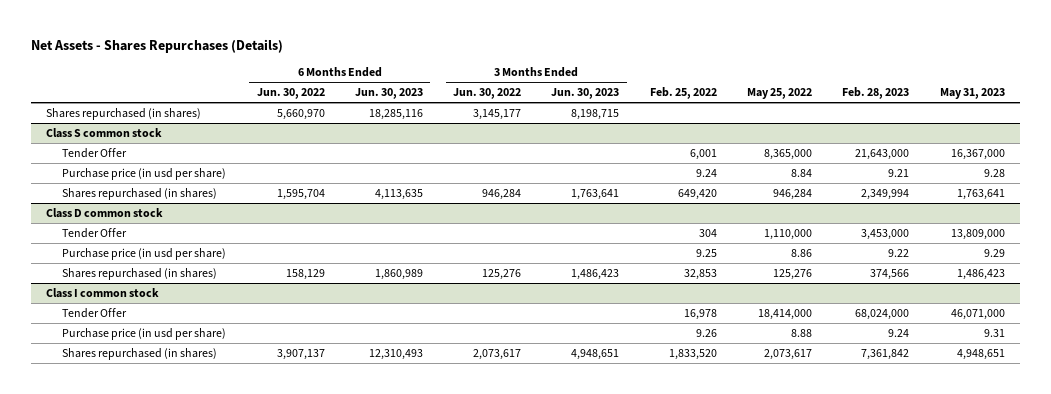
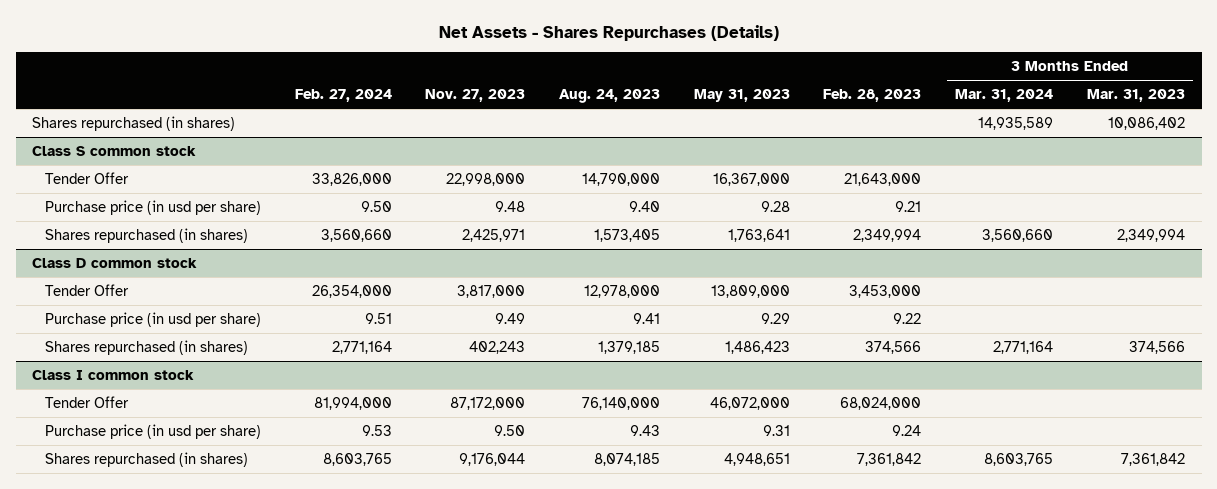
- | 6 Months Ended Jun. 30, 2022 | 6 Months Ended Jun. 30, 2023 | 3 Months Ended Jun. 30, 2022 | 3 Months Ended Jun. 30, 2023 | Feb. 25, 2022 | May 25, 2022 | Feb. 28, 2023 | May 31, 2023
+ | Feb. 27, 2024 | Nov. 27, 2023 | Aug. 24, 2023 | May 31, 2023 | Feb. 28, 2023 | 3 Months Ended Mar. 31, 2024 | 3 Months Ended Mar. 31, 2023
@ Class I common stock
- Tender Offer | | | | | 16,978 | 18,414,000 | 68,024,000 | 46,071,000
+ Tender Offer | 81,994,000 | 87,172,000 | 76,140,000 | 46,072,000 | 68,024,000 | |

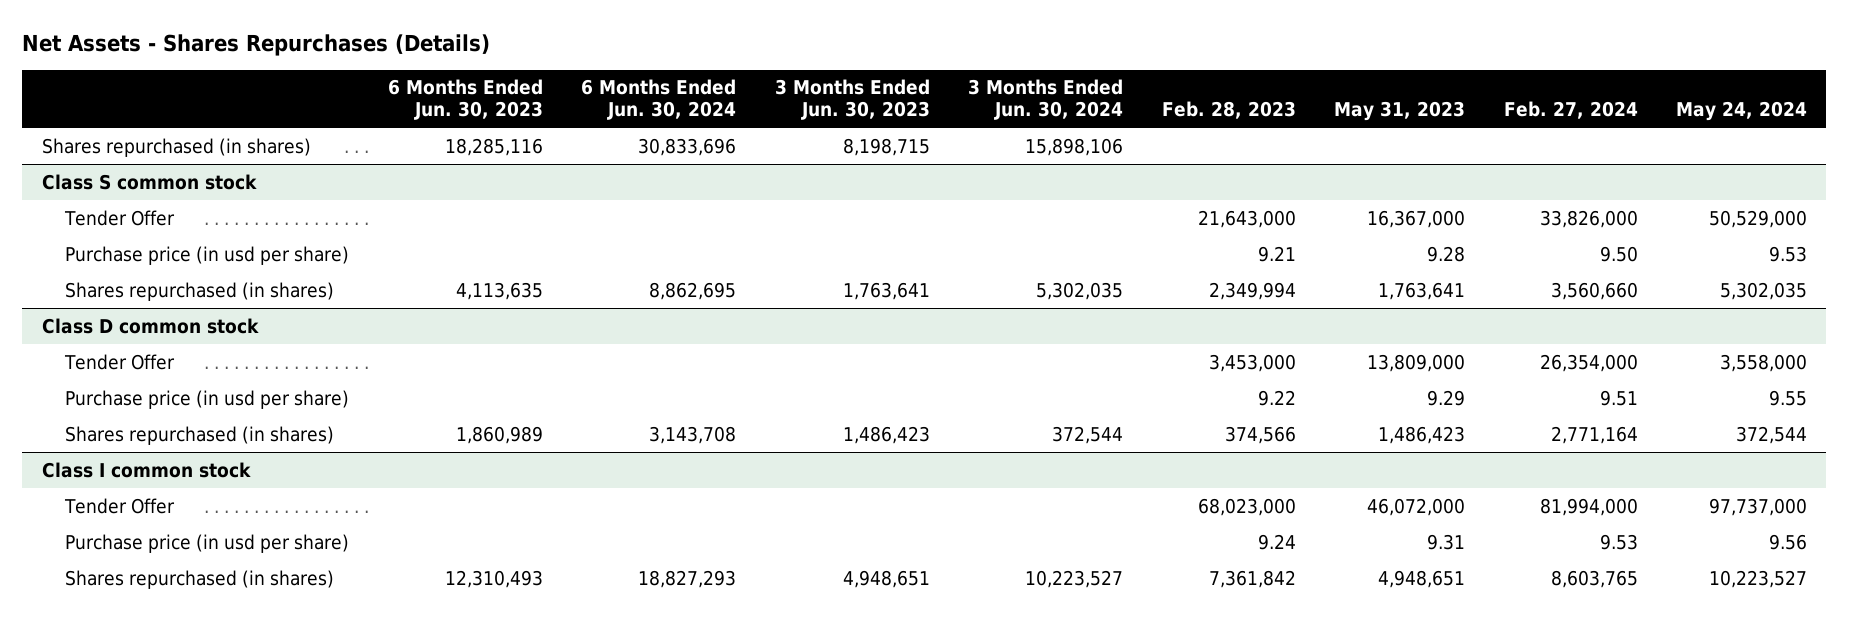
- | Feb. 27, 2024 | Nov. 27, 2023 | Aug. 24, 2023 | May 31, 2023 | Feb. 28, 2023 | 3 Months Ended Mar. 31, 2024 | 3 Months Ended Mar. 31, 2023
+ | 6 Months Ended Jun. 30, 2023 | 6 Months Ended Jun. 30, 2024 | 3 Months Ended Jun. 30, 2023 | 3 Months Ended Jun. 30, 2024 | Feb. 28, 2023 | May 31, 2023 | Feb. 27, 2024 | May 24, 2024
@ Class I common stock
- Tender Offer | 81,994,000 | 87,172,000 | 76,140,000 | 46,072,000 | 68,024,000 | |
+ Tender Offer | | | | | 68,023,000 | 46,072,000 | 81,994,000 | 97,737,000

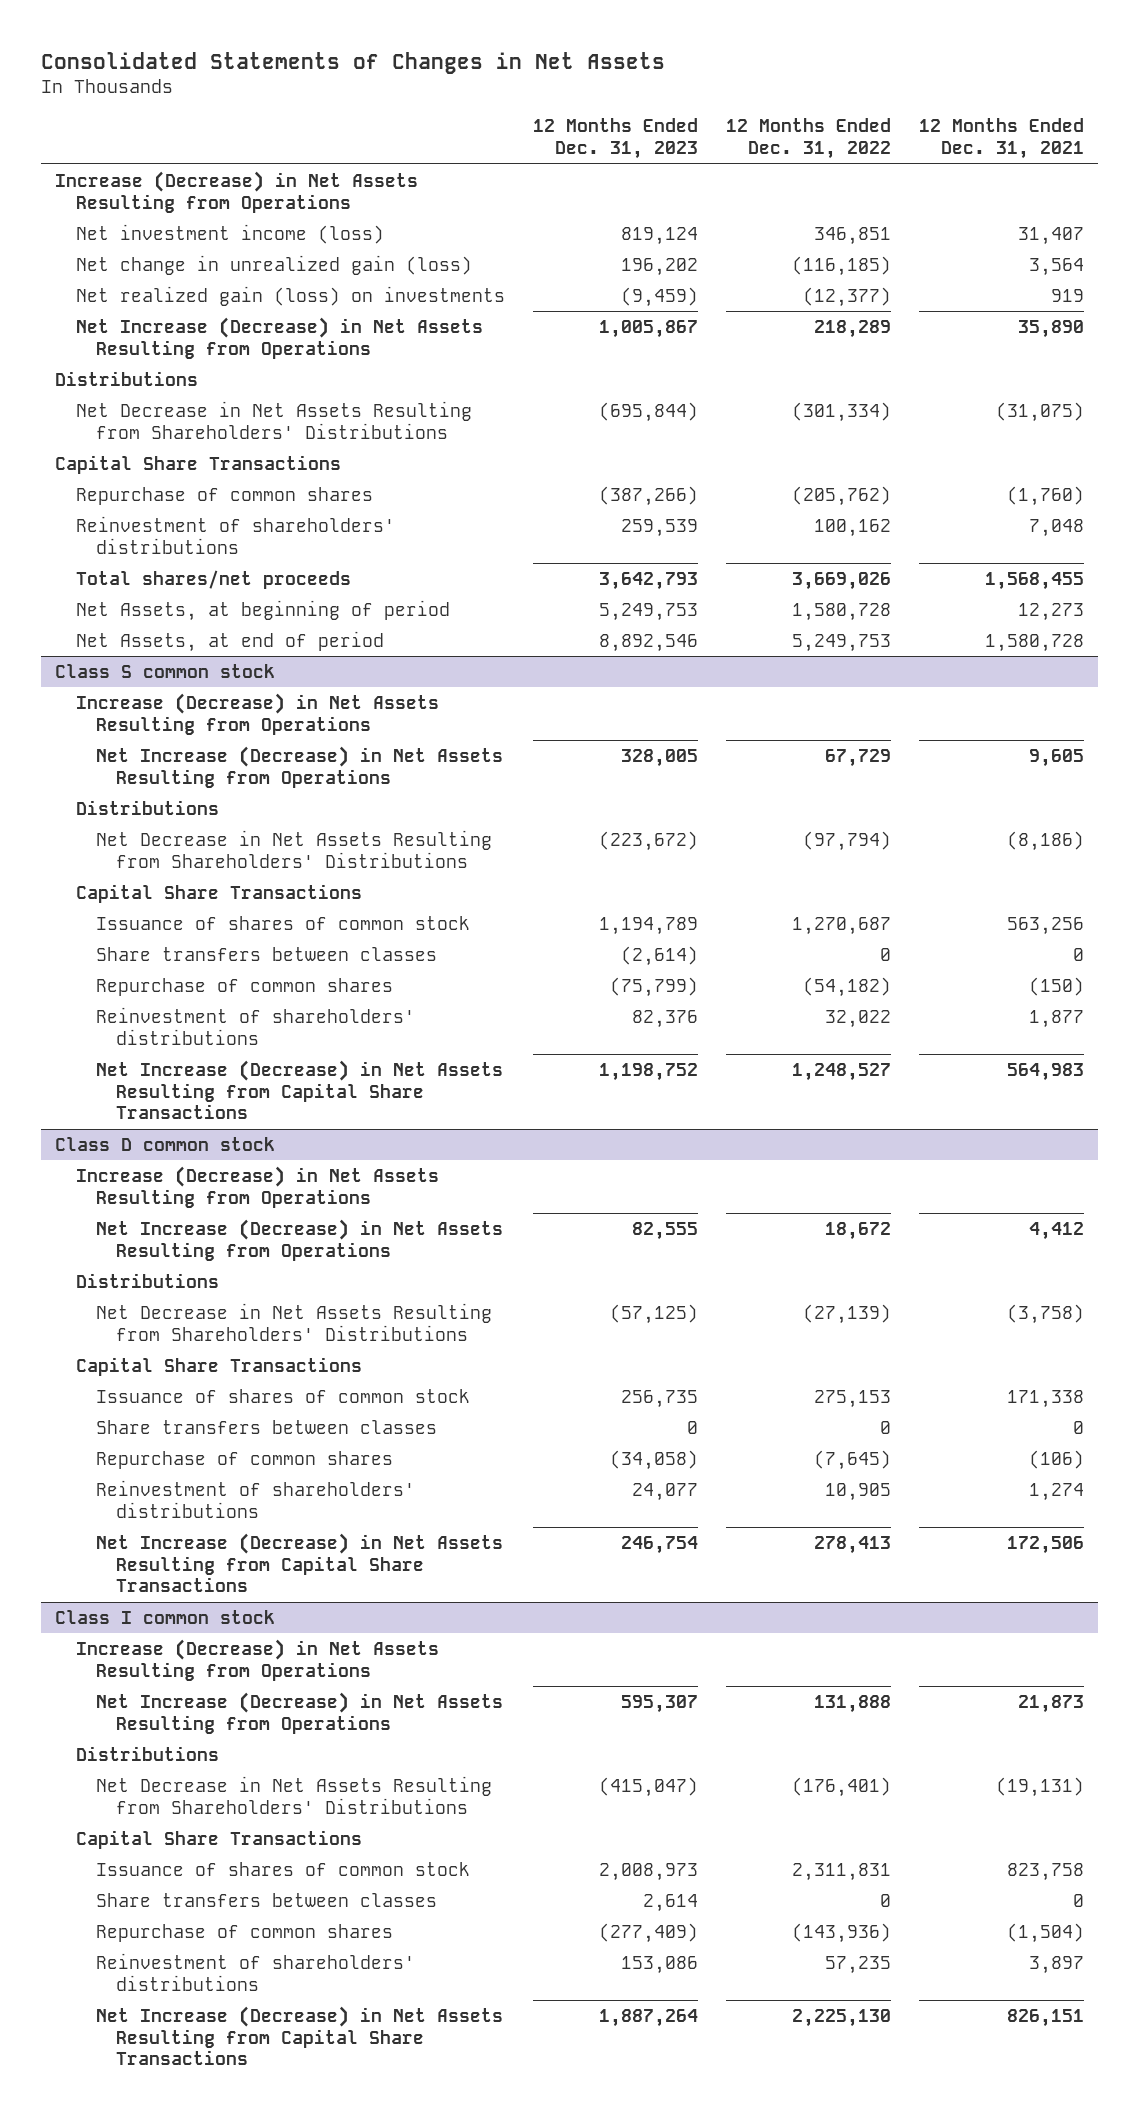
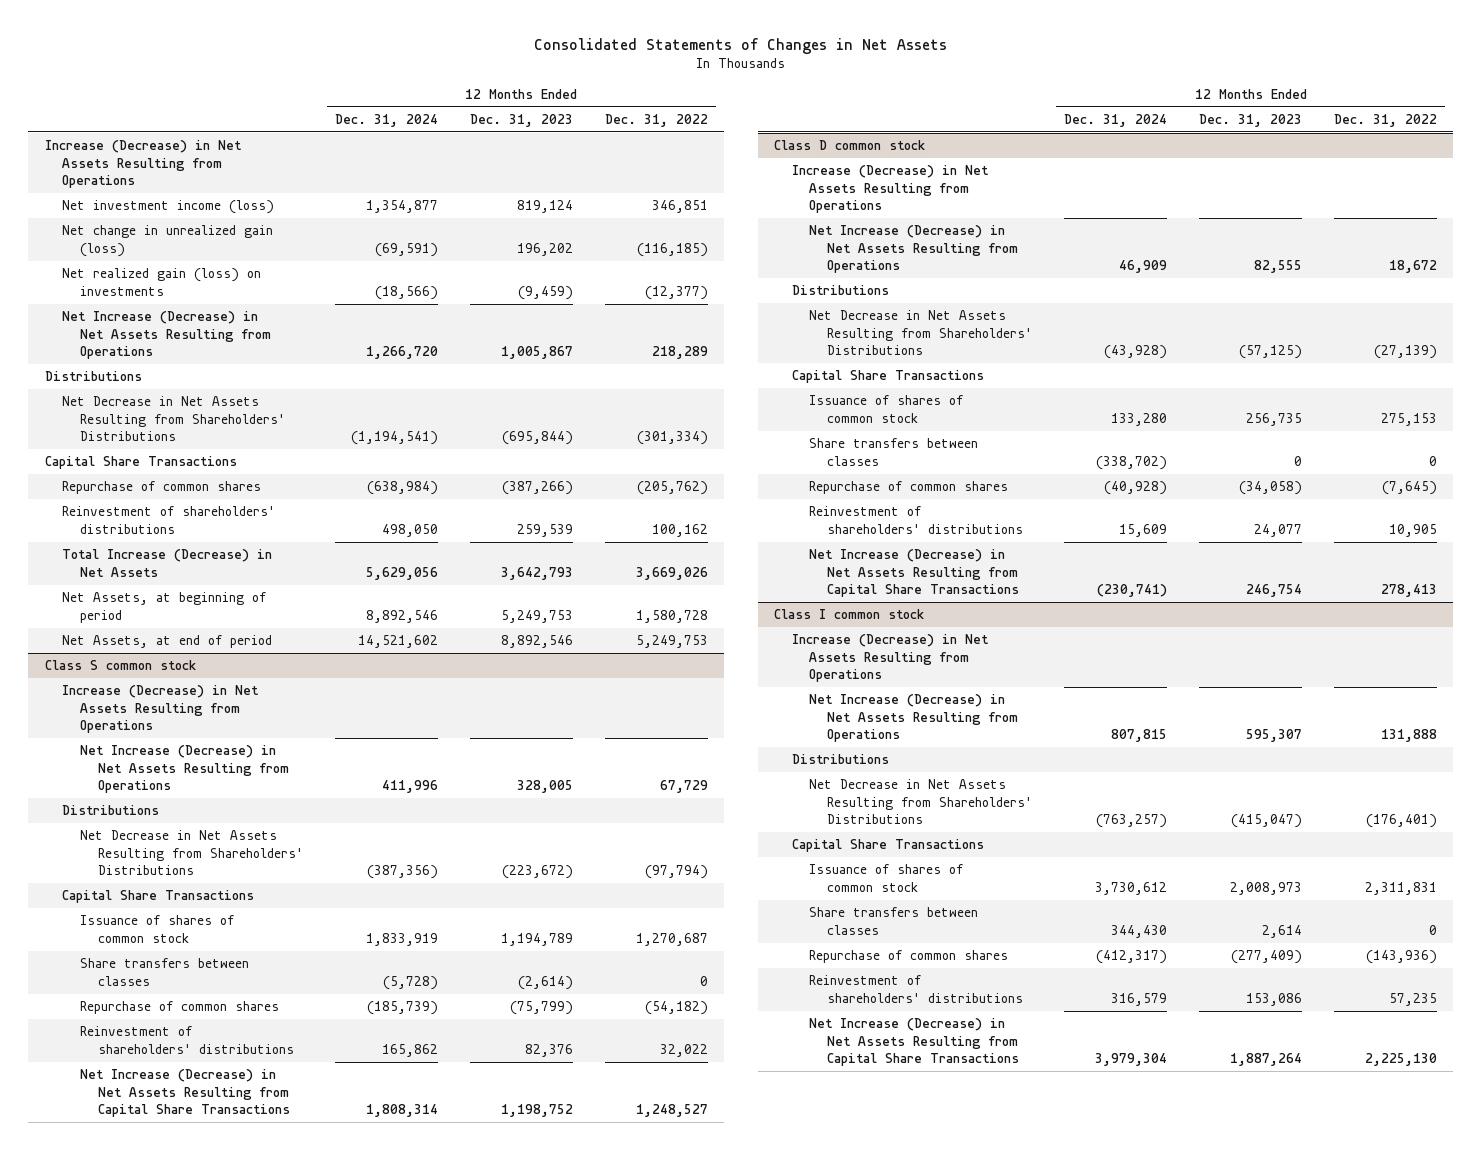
- | 12 Months Ended Dec. 31, 2023 | 12 Months Ended Dec. 31, 2022 | 12 Months Ended Dec. 31, 2021
+ | 12 Months Ended Dec. 31, 2024 | 12 Months Ended Dec. 31, 2023 | 12 Months Ended Dec. 31, 2022
- Total shares/net proceeds | 3,642,793 | 3,669,026 | 1,568,455
+ Total Increase (Decrease) in Net Assets | 5,629,056 | 3,642,793 | 3,669,026

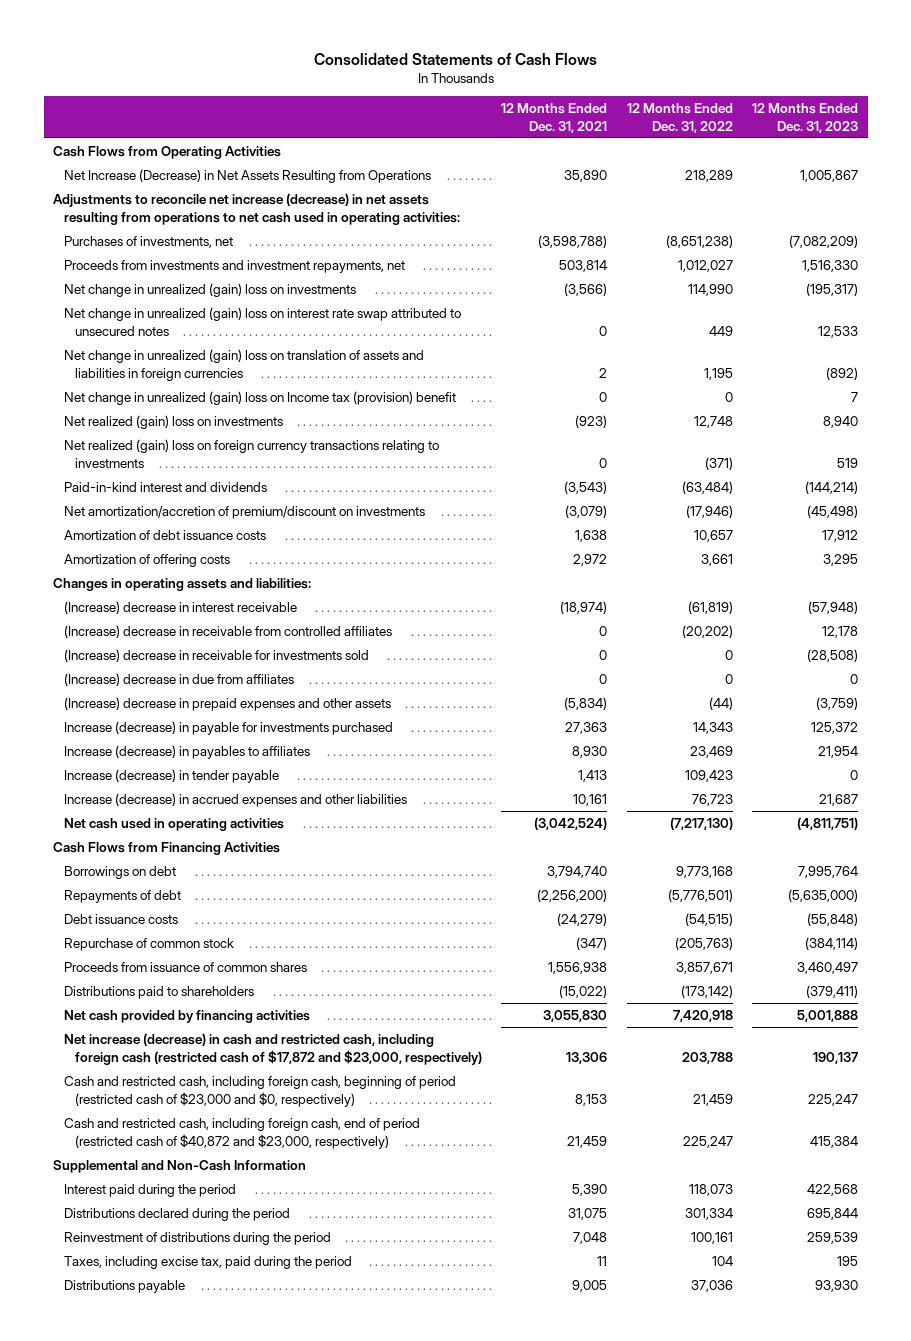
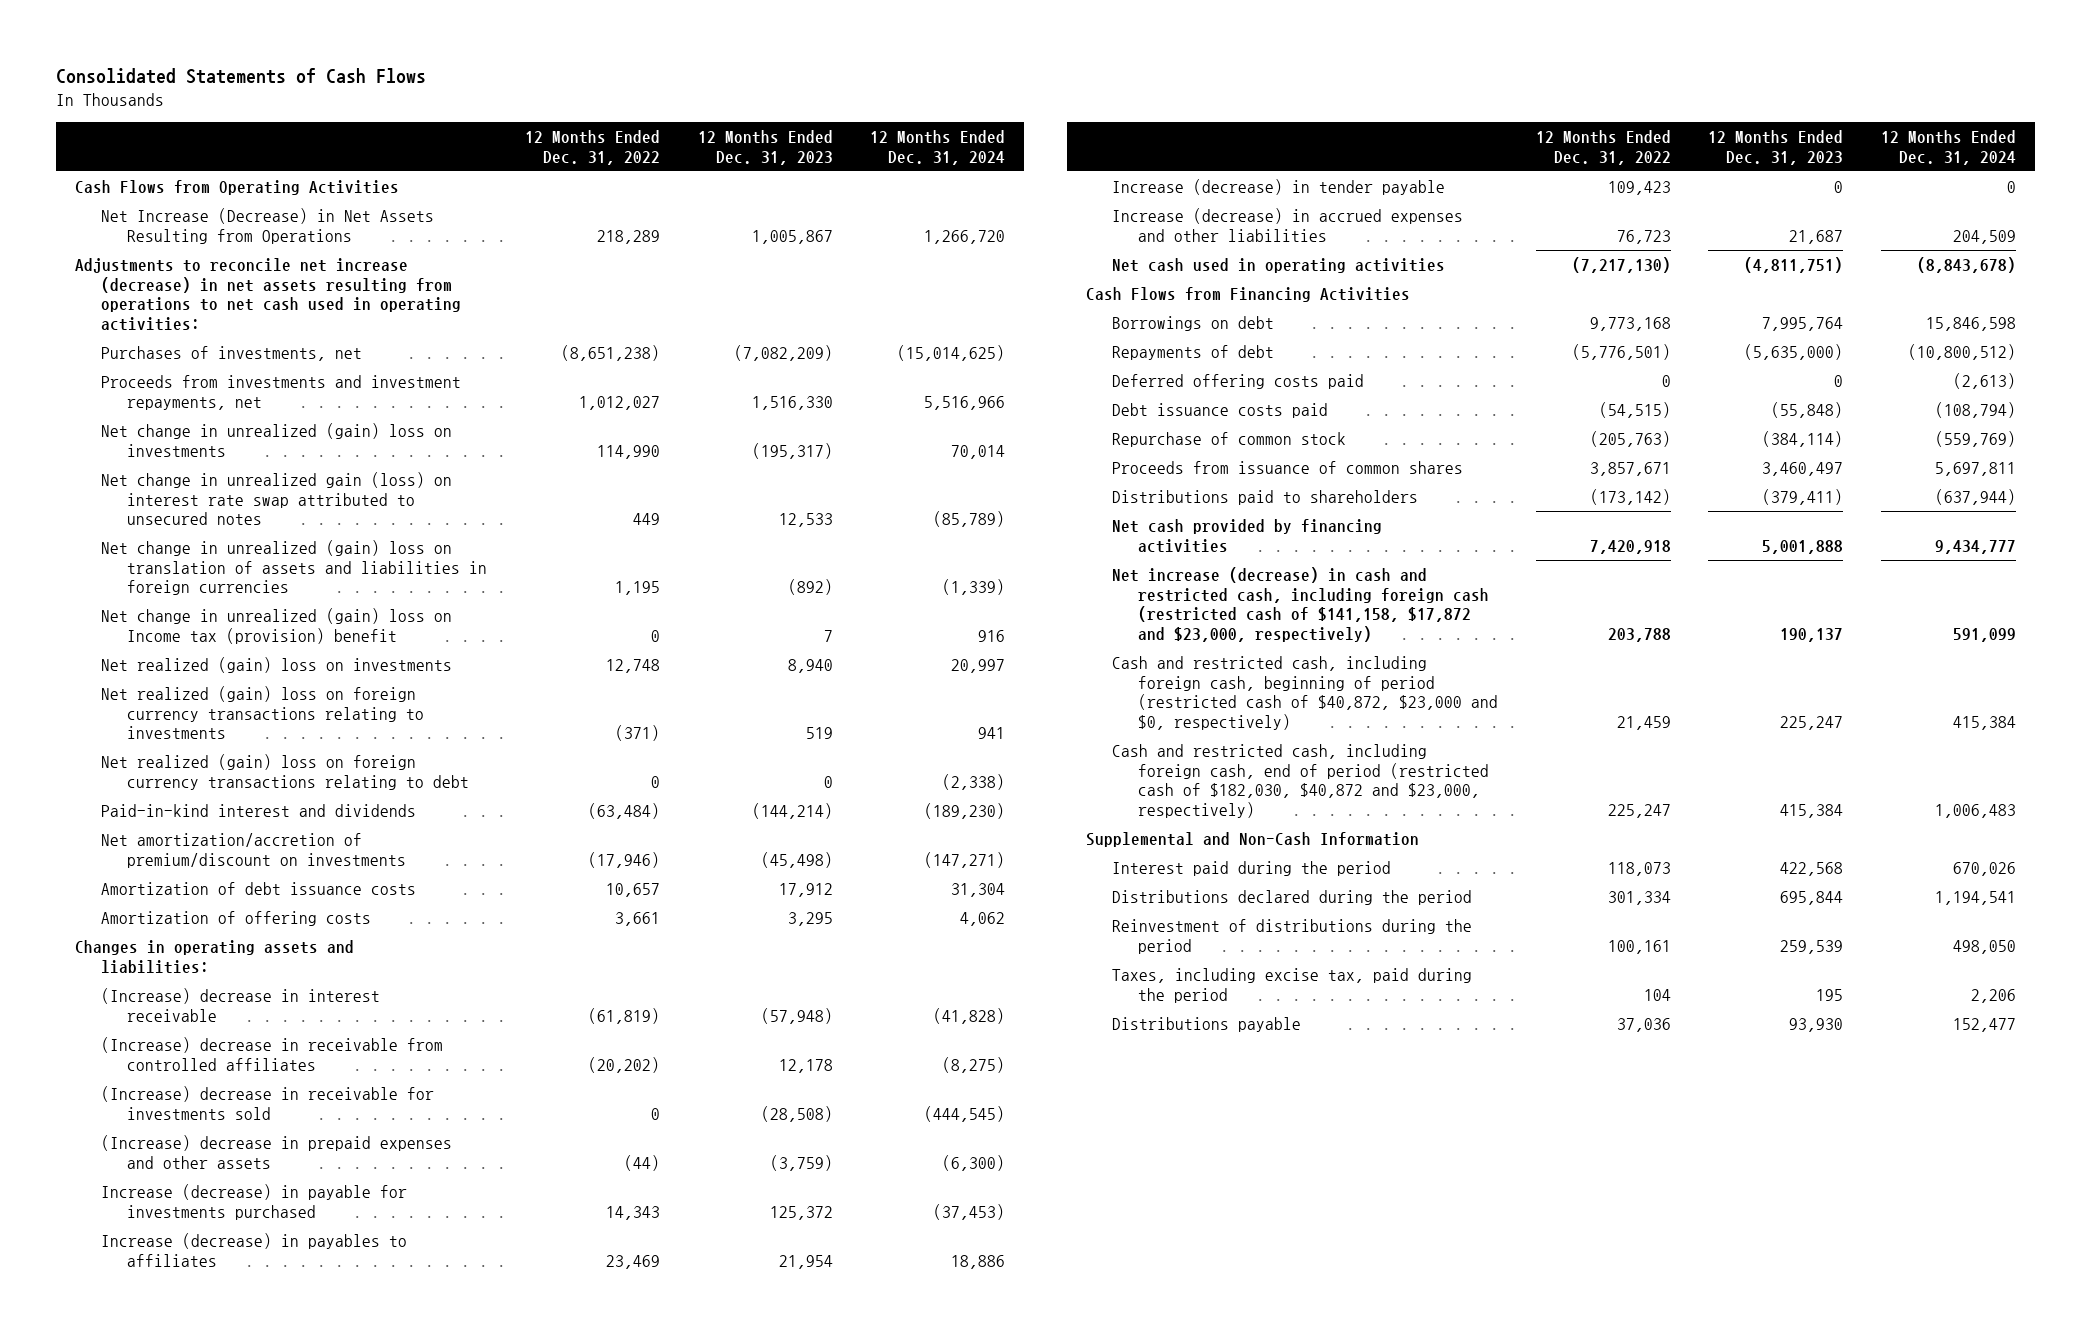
- | 12 Months Ended Dec. 31, 2021 | 12 Months Ended Dec. 31, 2022 | 12 Months Ended Dec. 31, 2023
+ | 12 Months Ended Dec. 31, 2022 | 12 Months Ended Dec. 31, 2023 | 12 Months Ended Dec. 31, 2024
- Net change in unrealized (gain) loss on interest rate swap attributed to unsecured notes | 0 | 449 | 12,533
+ Net change in unrealized gain (loss) on interest rate swap attributed to unsecured notes | 449 | 12,533 | (85,789)
+ Net realized (gain) loss on foreign currency transactions relating to debt | 0 | 0 | (2,338)
- (Increase) decrease in due from affiliates | 0 | 0 | 0
- Debt issuance costs | (24,279) | (54,515) | (55,848)
+ Deferred offering costs paid | 0 | 0 | (2,613)
+ Debt issuance costs paid | (54,515) | (55,848) | (108,794)
- Net increase (decrease) in cash and restricted cash, including foreign cash (restricted cash of $17,872 and $23,000, respectively) | 13,306 | 203,788 | 190,137
- Cash and restricted cash, including foreign cash, beginning of period (restricted cash of $23,000 and $0, respectively) | 8,153 | 21,459 | 225,247
- Cash and restricted cash, including foreign cash, end of period (restricted cash of $40,872 and $23,000, respectively) | 21,459 | 225,247 | 415,384
+ Net increase (decrease) in cash and restricted cash, including foreign cash (restricted cash of $141,158, $17,872 and $23,000, respectively) | 203,788 | 190,137 | 591,099
+ Cash and restricted cash, including foreign cash, beginning of period (restricted cash of $40,872, $23,000 and $0, respectively) | 21,459 | 225,247 | 415,384
+ Cash and restricted cash, including foreign cash, end of period (restricted cash of $182,030, $40,872 and $23,000, respectively) | 225,247 | 415,384 | 1,006,483

